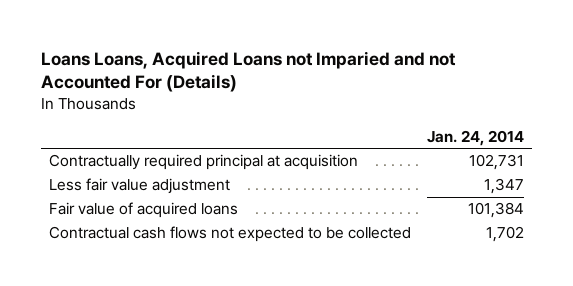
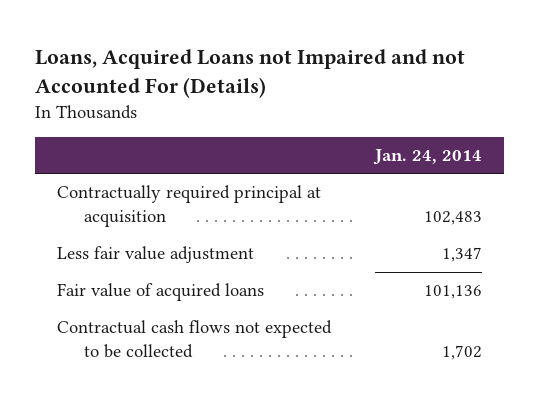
- Loans Loans, Acquired Loans not Imparied and not Accounted For (Details)
+ Loans, Acquired Loans not Impaired and not Accounted For (Details)
- Contractually required principal at acquisition | 102,731
+ Contractually required principal at acquisition | 102,483
- Fair value of acquired loans | 101,384
+ Fair value of acquired loans | 101,136

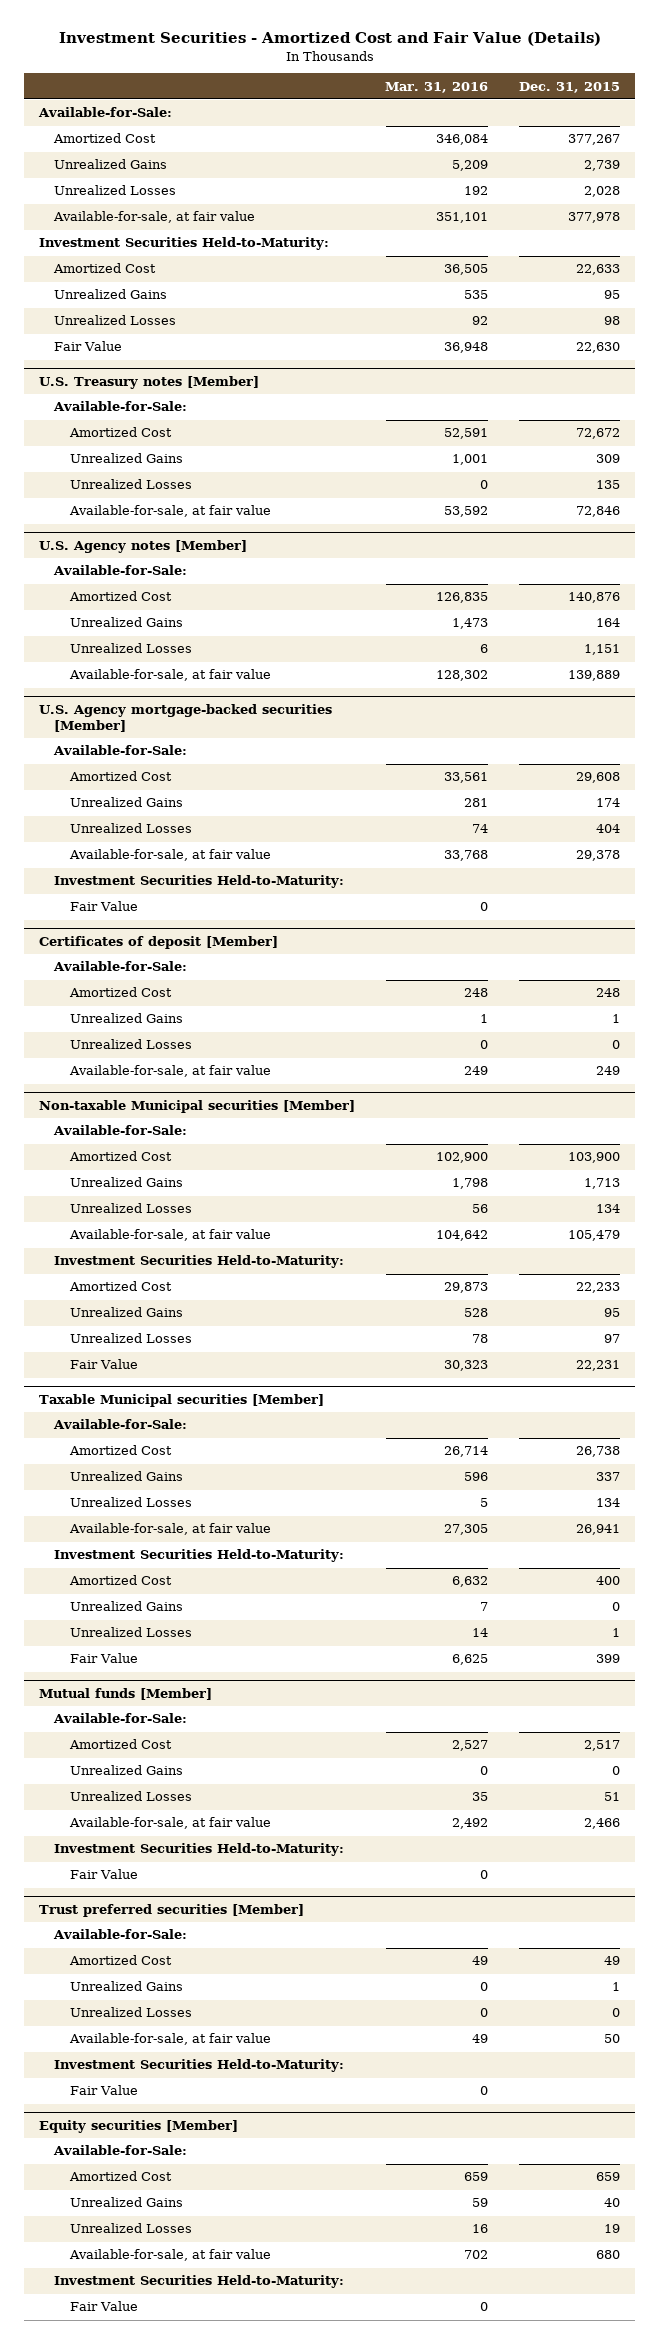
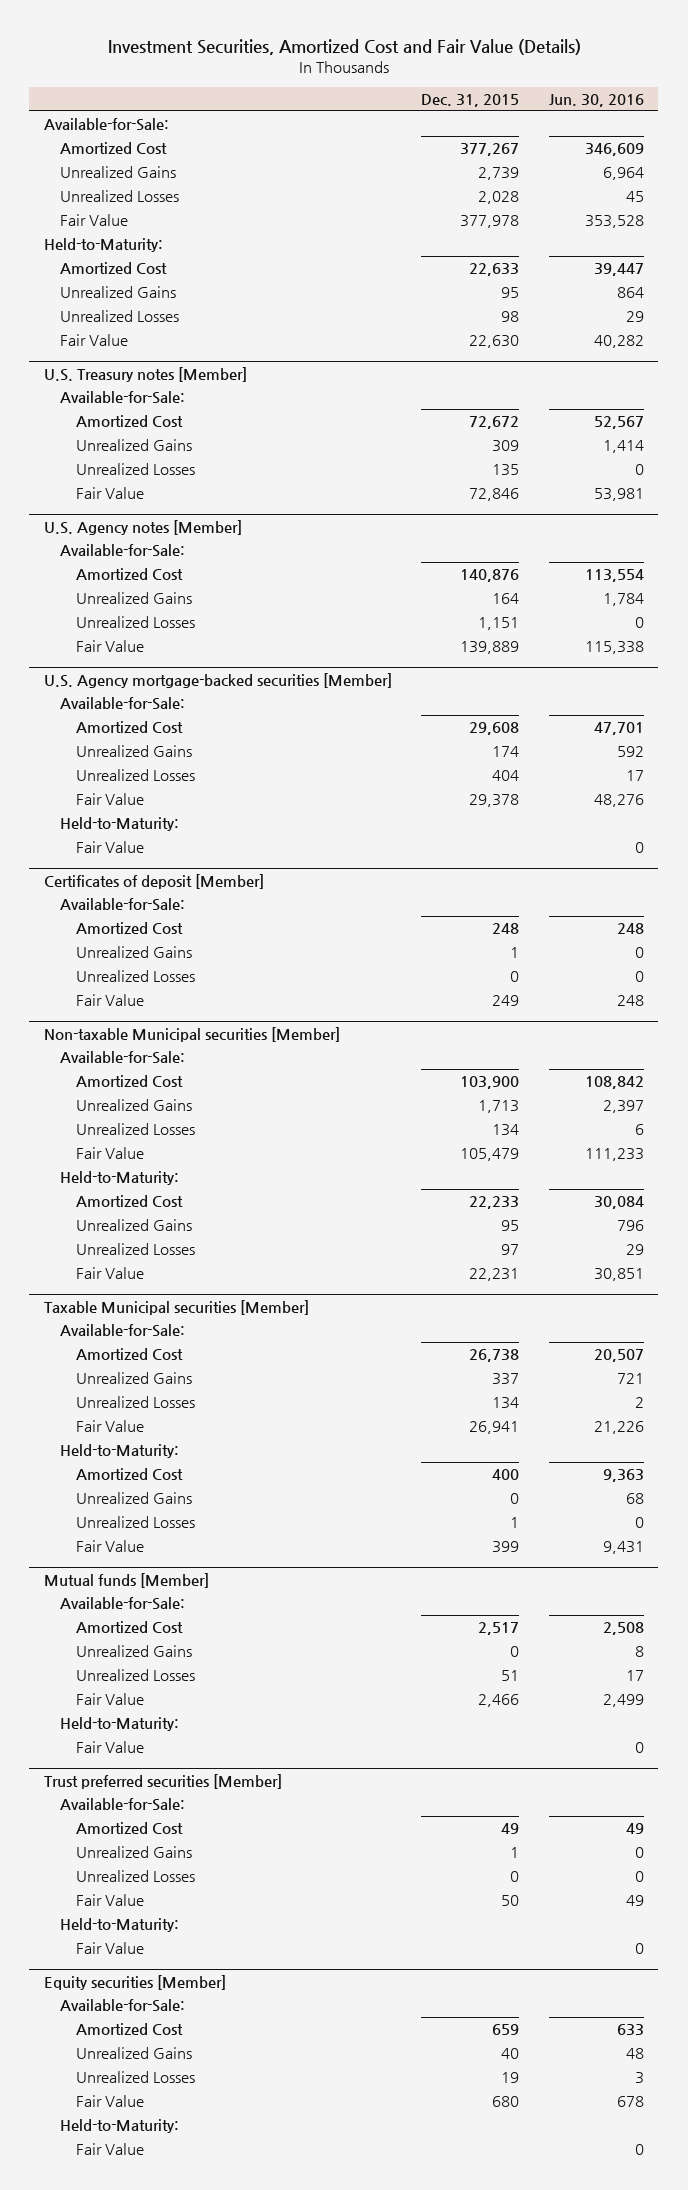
- Investment Securities - Amortized Cost and Fair Value (Details)
+ Investment Securities, Amortized Cost and Fair Value (Details)
- | Mar. 31, 2016 | Dec. 31, 2015
+ | Dec. 31, 2015 | Jun. 30, 2016
- Available-for-sale, at fair value | 351,101 | 377,978
- Investment Securities Held-to-Maturity:
+ Fair Value | 377,978 | 353,528
+ Held-to-Maturity:
@ U.S. Treasury notes [Member]
- Available-for-sale, at fair value | 53,592 | 72,846
+ Fair Value | 72,846 | 53,981
@ U.S. Agency notes [Member]
- Available-for-sale, at fair value | 128,302 | 139,889
+ Fair Value | 139,889 | 115,338
@ U.S. Agency mortgage-backed securities [Member]
- Available-for-sale, at fair value | 33,768 | 29,378
- Investment Securities Held-to-Maturity:
+ Fair Value | 29,378 | 48,276
+ Held-to-Maturity:
@ Certificates of deposit [Member]
- Available-for-sale, at fair value | 249 | 249
+ Fair Value | 249 | 248
@ Non-taxable Municipal securities [Member]
- Available-for-sale, at fair value | 104,642 | 105,479
- Investment Securities Held-to-Maturity:
+ Fair Value | 105,479 | 111,233
+ Held-to-Maturity:
@ Taxable Municipal securities [Member]
- Available-for-sale, at fair value | 27,305 | 26,941
- Investment Securities Held-to-Maturity:
+ Fair Value | 26,941 | 21,226
+ Held-to-Maturity:
@ Mutual funds [Member]
- Available-for-sale, at fair value | 2,492 | 2,466
- Investment Securities Held-to-Maturity:
+ Fair Value | 2,466 | 2,499
+ Held-to-Maturity:
@ Trust preferred securities [Member]
- Available-for-sale, at fair value | 49 | 50
- Investment Securities Held-to-Maturity:
+ Fair Value | 50 | 49
+ Held-to-Maturity:
@ Equity securities [Member]
- Available-for-sale, at fair value | 702 | 680
- Investment Securities Held-to-Maturity:
+ Fair Value | 680 | 678
+ Held-to-Maturity:

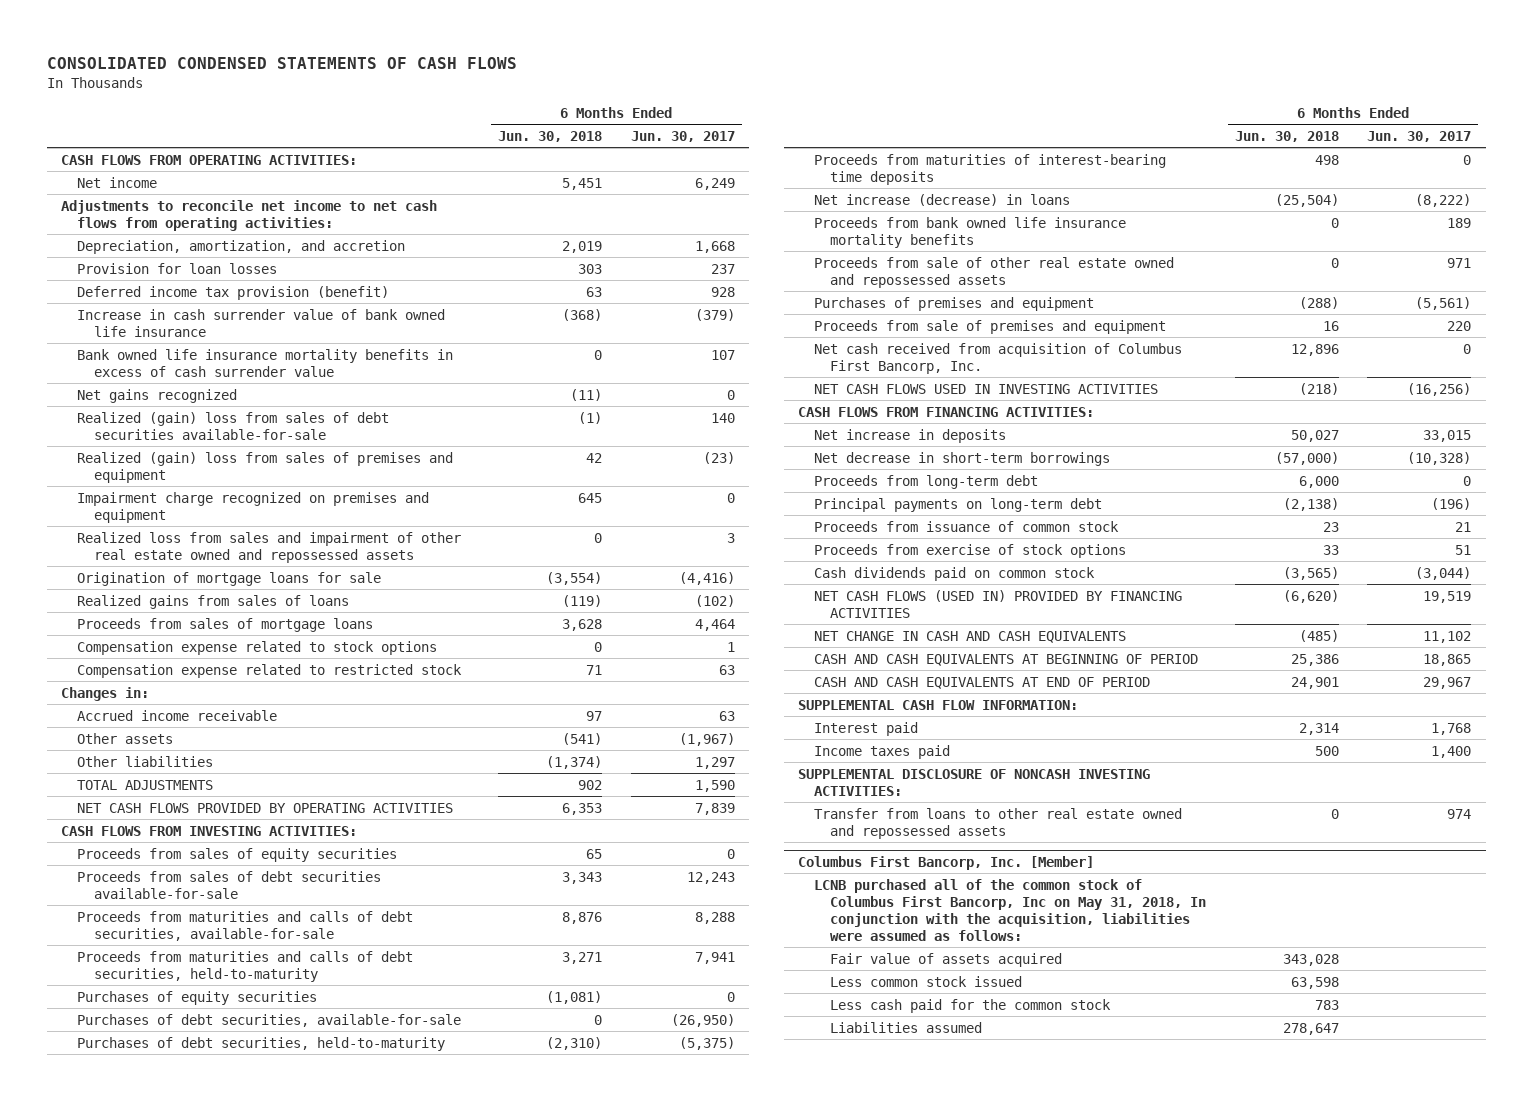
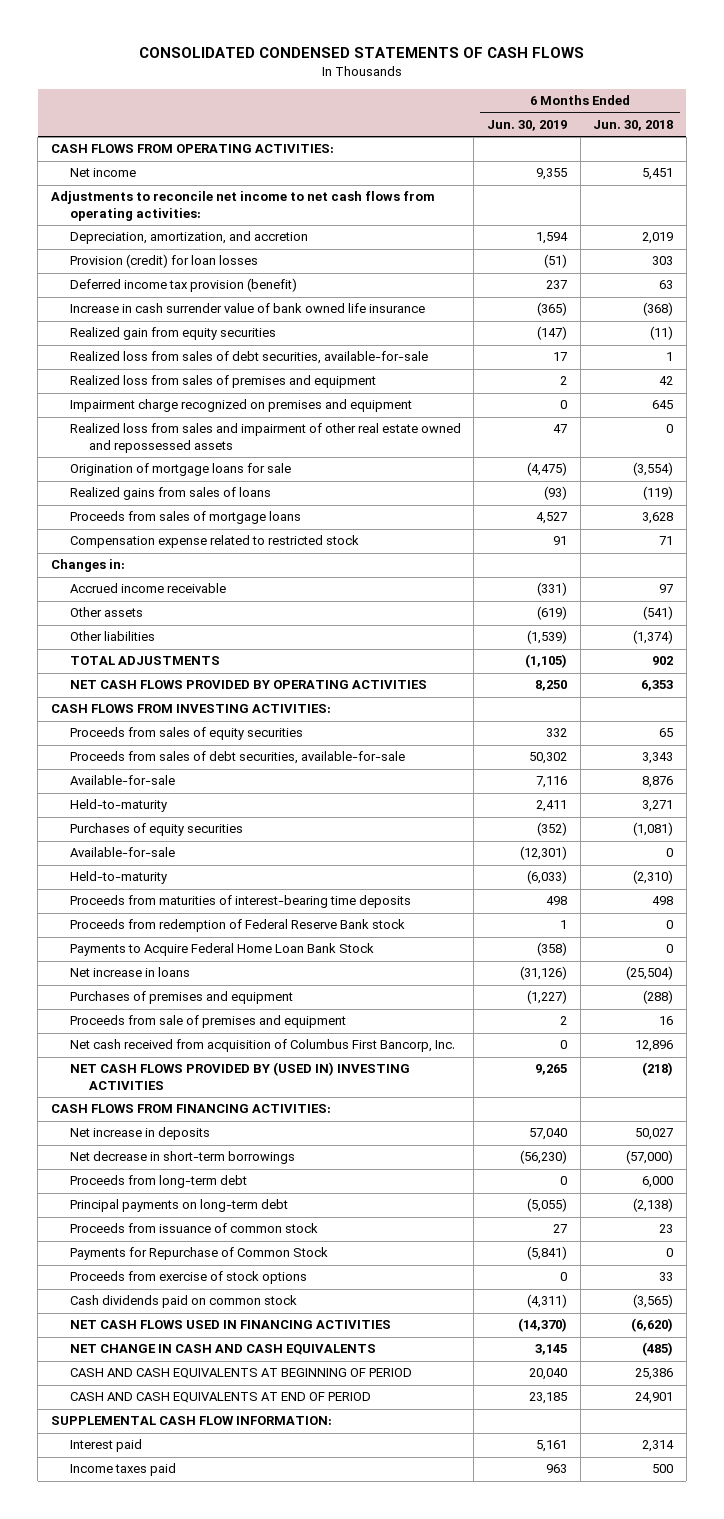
- | 6 Months Ended Jun. 30, 2018 | 6 Months Ended Jun. 30, 2017
+ | 6 Months Ended Jun. 30, 2019 | 6 Months Ended Jun. 30, 2018
- Provision for loan losses | 303 | 237
+ Provision (credit) for loan losses | (51) | 303
- Bank owned life insurance mortality benefits in excess of cash surrender value | 0 | 107
- Net gains recognized | (11) | 0
- Realized (gain) loss from sales of debt securities available-for-sale | (1) | 140
- Realized (gain) loss from sales of premises and equipment | 42 | (23)
+ Realized gain from equity securities | (147) | (11)
+ Realized loss from sales of debt securities, available-for-sale | 17 | 1
+ Realized loss from sales of premises and equipment | 2 | 42
- Compensation expense related to stock options | 0 | 1
- Proceeds from sales of debt securities available-for-sale | 3,343 | 12,243
- Proceeds from maturities and calls of debt securities, available-for-sale | 8,876 | 8,288
- Proceeds from maturities and calls of debt securities, held-to-maturity | 3,271 | 7,941
+ Proceeds from sales of debt securities, available-for-sale | 50,302 | 3,343
+ Available-for-sale | 7,116 | 8,876
+ Held-to-maturity | 2,411 | 3,271
- Purchases of debt securities, available-for-sale | 0 | (26,950)
- Purchases of debt securities, held-to-maturity | (2,310) | (5,375)
+ Available-for-sale | (12,301) | 0
+ Held-to-maturity | (6,033) | (2,310)
- Net increase (decrease) in loans | (25,504) | (8,222)
- Proceeds from bank owned life insurance mortality benefits | 0 | 189
- Proceeds from sale of other real estate owned and repossessed assets | 0 | 971
+ Proceeds from redemption of Federal Reserve Bank stock | 1 | 0
+ Payments to Acquire Federal Home Loan Bank Stock | (358) | 0
+ Net increase in loans | (31,126) | (25,504)
- NET CASH FLOWS USED IN INVESTING ACTIVITIES | (218) | (16,256)
+ NET CASH FLOWS PROVIDED BY (USED IN) INVESTING ACTIVITIES | 9,265 | (218)
+ Payments for Repurchase of Common Stock | (5,841) | 0
- NET CASH FLOWS (USED IN) PROVIDED BY FINANCING ACTIVITIES | (6,620) | 19,519
+ NET CASH FLOWS USED IN FINANCING ACTIVITIES | (14,370) | (6,620)
- SUPPLEMENTAL DISCLOSURE OF NONCASH INVESTING ACTIVITIES:
- Transfer from loans to other real estate owned and repossessed assets | 0 | 974
- Columbus First Bancorp, Inc. [Member]
- LCNB purchased all of the common stock of Columbus First Bancorp, Inc on May 31, 2018, In conjunction with the acquisition, liabilities were assumed as follows:
- Fair value of assets acquired | 343,028 |
- Less common stock issued | 63,598 |
- Less cash paid for the common stock | 783 |
- Liabilities assumed | 278,647 |

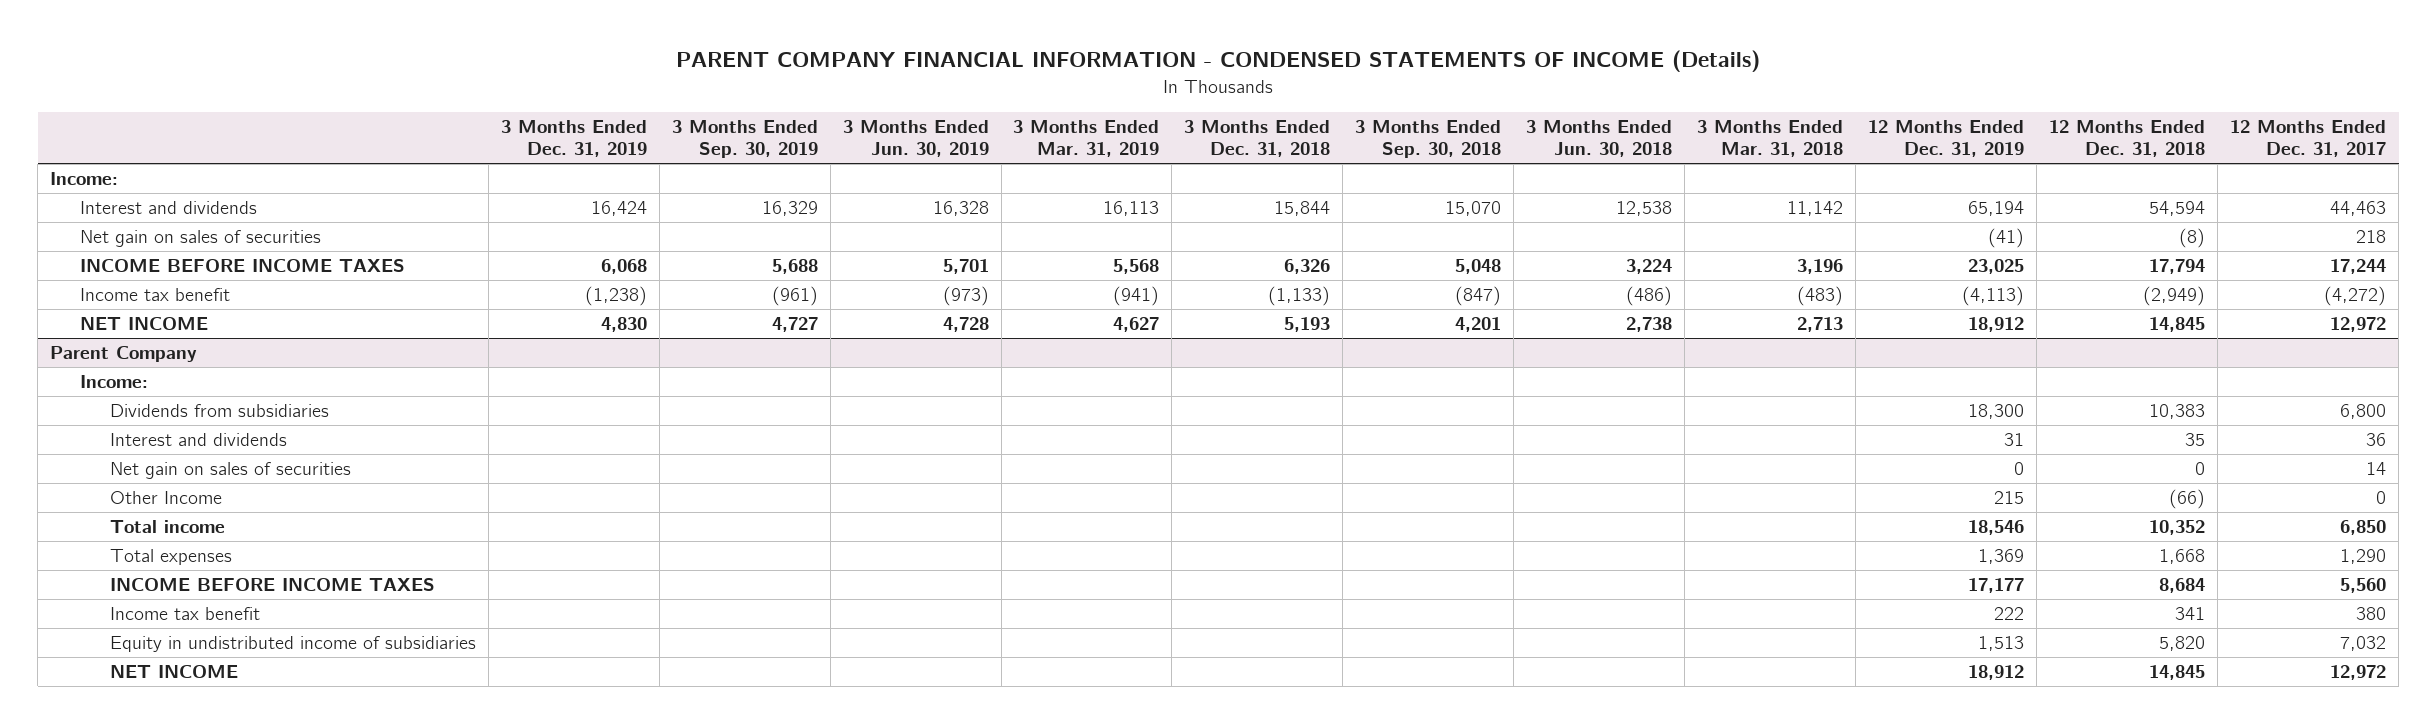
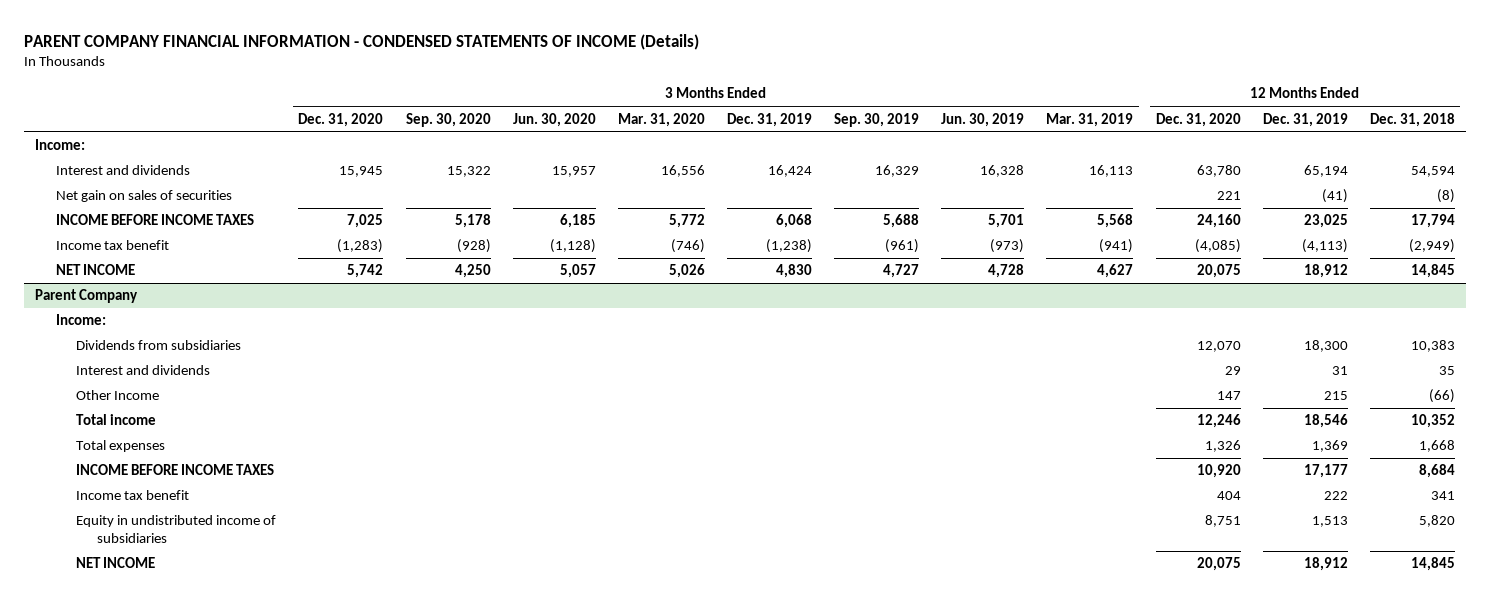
- | 3 Months Ended Dec. 31, 2019 | 3 Months Ended Sep. 30, 2019 | 3 Months Ended Jun. 30, 2019 | 3 Months Ended Mar. 31, 2019 | 3 Months Ended Dec. 31, 2018 | 3 Months Ended Sep. 30, 2018 | 3 Months Ended Jun. 30, 2018 | 3 Months Ended Mar. 31, 2018 | 12 Months Ended Dec. 31, 2019 | 12 Months Ended Dec. 31, 2018 | 12 Months Ended Dec. 31, 2017
+ | 3 Months Ended Dec. 31, 2020 | 3 Months Ended Sep. 30, 2020 | 3 Months Ended Jun. 30, 2020 | 3 Months Ended Mar. 31, 2020 | 3 Months Ended Dec. 31, 2019 | 3 Months Ended Sep. 30, 2019 | 3 Months Ended Jun. 30, 2019 | 3 Months Ended Mar. 31, 2019 | 12 Months Ended Dec. 31, 2020 | 12 Months Ended Dec. 31, 2019 | 12 Months Ended Dec. 31, 2018
@ Parent Company
- Net gain on sales of securities | | | | | | | | | 0 | 0 | 14

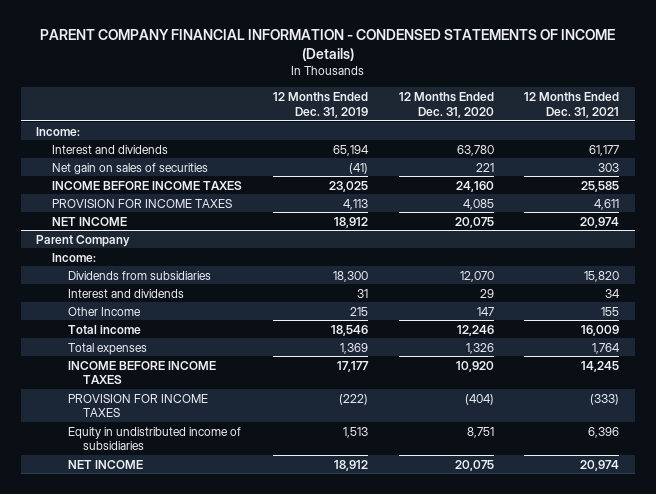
- | 3 Months Ended Dec. 31, 2020 | 3 Months Ended Sep. 30, 2020 | 3 Months Ended Jun. 30, 2020 | 3 Months Ended Mar. 31, 2020 | 3 Months Ended Dec. 31, 2019 | 3 Months Ended Sep. 30, 2019 | 3 Months Ended Jun. 30, 2019 | 3 Months Ended Mar. 31, 2019 | 12 Months Ended Dec. 31, 2020 | 12 Months Ended Dec. 31, 2019 | 12 Months Ended Dec. 31, 2018
+ | 12 Months Ended Dec. 31, 2019 | 12 Months Ended Dec. 31, 2020 | 12 Months Ended Dec. 31, 2021
- Income tax benefit | (1,283) | (928) | (1,128) | (746) | (1,238) | (961) | (973) | (941) | (4,085) | (4,113) | (2,949)
+ PROVISION FOR INCOME TAXES | 4,113 | 4,085 | 4,611
@ Parent Company
- Income tax benefit | | | | | | | | | 404 | 222 | 341
+ PROVISION FOR INCOME TAXES | (222) | (404) | (333)

